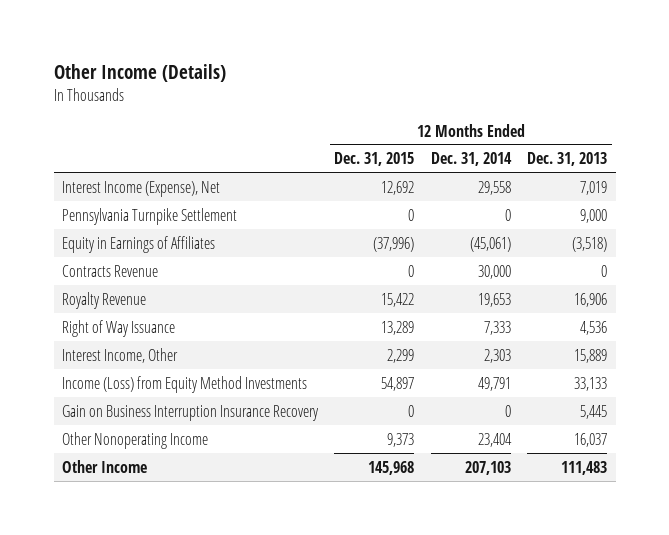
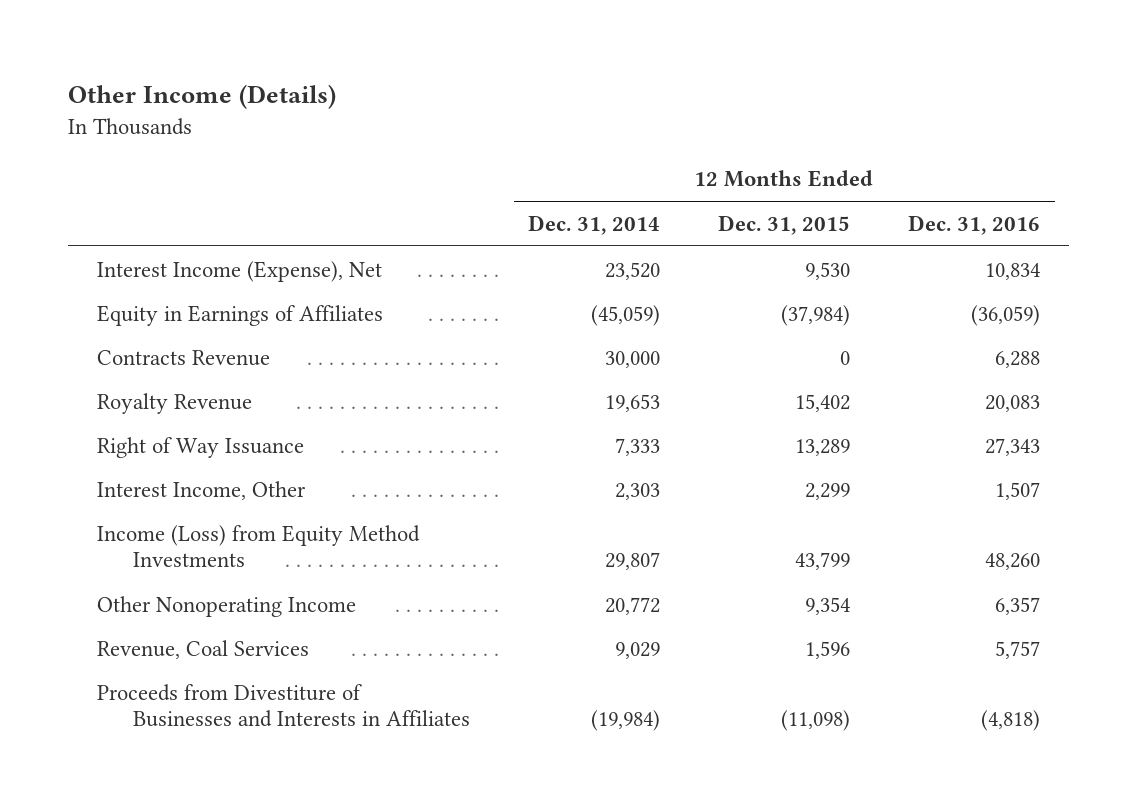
- | 12 Months Ended Dec. 31, 2015 | 12 Months Ended Dec. 31, 2014 | 12 Months Ended Dec. 31, 2013
+ | 12 Months Ended Dec. 31, 2014 | 12 Months Ended Dec. 31, 2015 | 12 Months Ended Dec. 31, 2016
- Interest Income (Expense), Net | 12,692 | 29,558 | 7,019
- Pennsylvania Turnpike Settlement | 0 | 0 | 9,000
- Equity in Earnings of Affiliates | (37,996) | (45,061) | (3,518)
+ Interest Income (Expense), Net | 23,520 | 9,530 | 10,834
+ Equity in Earnings of Affiliates | (45,059) | (37,984) | (36,059)
- Royalty Revenue | 15,422 | 19,653 | 16,906
+ Royalty Revenue | 19,653 | 15,402 | 20,083
- Income (Loss) from Equity Method Investments | 54,897 | 49,791 | 33,133
- Gain on Business Interruption Insurance Recovery | 0 | 0 | 5,445
- Other Nonoperating Income | 9,373 | 23,404 | 16,037
- Other Income | 145,968 | 207,103 | 111,483
+ Income (Loss) from Equity Method Investments | 29,807 | 43,799 | 48,260
+ Other Nonoperating Income | 20,772 | 9,354 | 6,357
+ Revenue, Coal Services | 9,029 | 1,596 | 5,757
+ Proceeds from Divestiture of Businesses and Interests in Affiliates | (19,984) | (11,098) | (4,818)

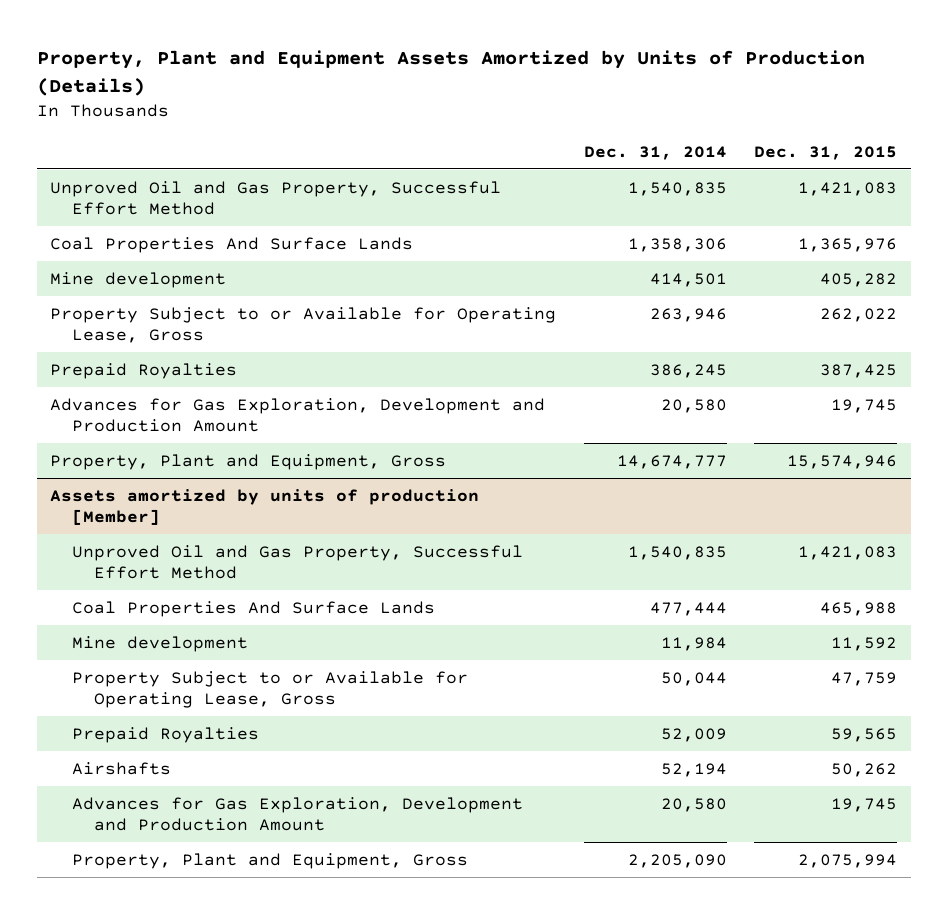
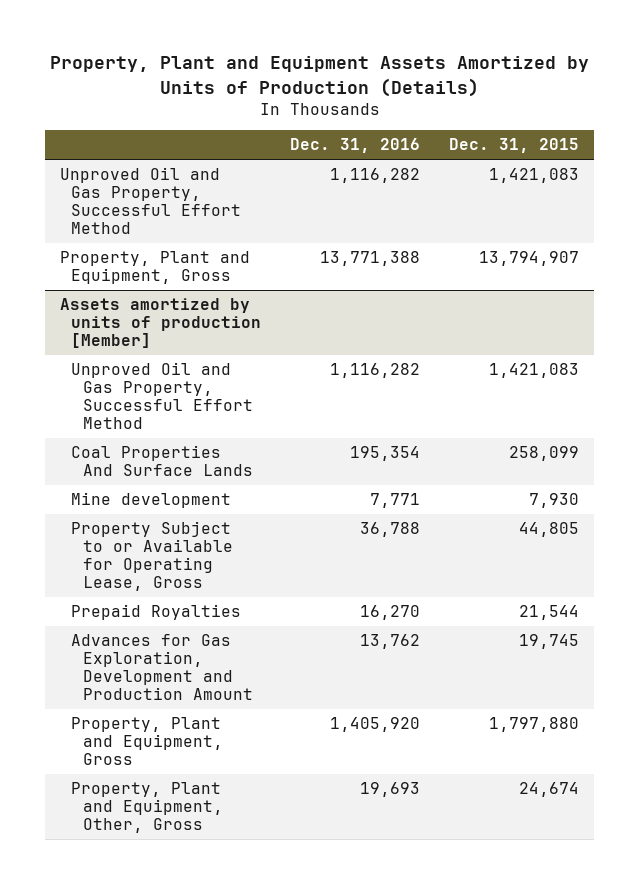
- | Dec. 31, 2014 | Dec. 31, 2015
+ | Dec. 31, 2016 | Dec. 31, 2015
- Coal Properties And Surface Lands | 1,358,306 | 1,365,976
- Mine development | 414,501 | 405,282
- Property Subject to or Available for Operating Lease, Gross | 263,946 | 262,022
- Prepaid Royalties | 386,245 | 387,425
- Advances for Gas Exploration, Development and Production Amount | 20,580 | 19,745
- Property, Plant and Equipment, Gross | 14,674,777 | 15,574,946
+ Property, Plant and Equipment, Gross | 13,771,388 | 13,794,907
@ Assets amortized by units of production [Member]
- Coal Properties And Surface Lands | 477,444 | 465,988
- Mine development | 11,984 | 11,592
- Property Subject to or Available for Operating Lease, Gross | 50,044 | 47,759
- Prepaid Royalties | 52,009 | 59,565
- Airshafts | 52,194 | 50,262
+ Coal Properties And Surface Lands | 195,354 | 258,099
+ Mine development | 7,771 | 7,930
+ Property Subject to or Available for Operating Lease, Gross | 36,788 | 44,805
+ Prepaid Royalties | 16,270 | 21,544
- Property, Plant and Equipment, Gross | 2,205,090 | 2,075,994
+ Property, Plant and Equipment, Gross | 1,405,920 | 1,797,880
+ Property, Plant and Equipment, Other, Gross | 19,693 | 24,674

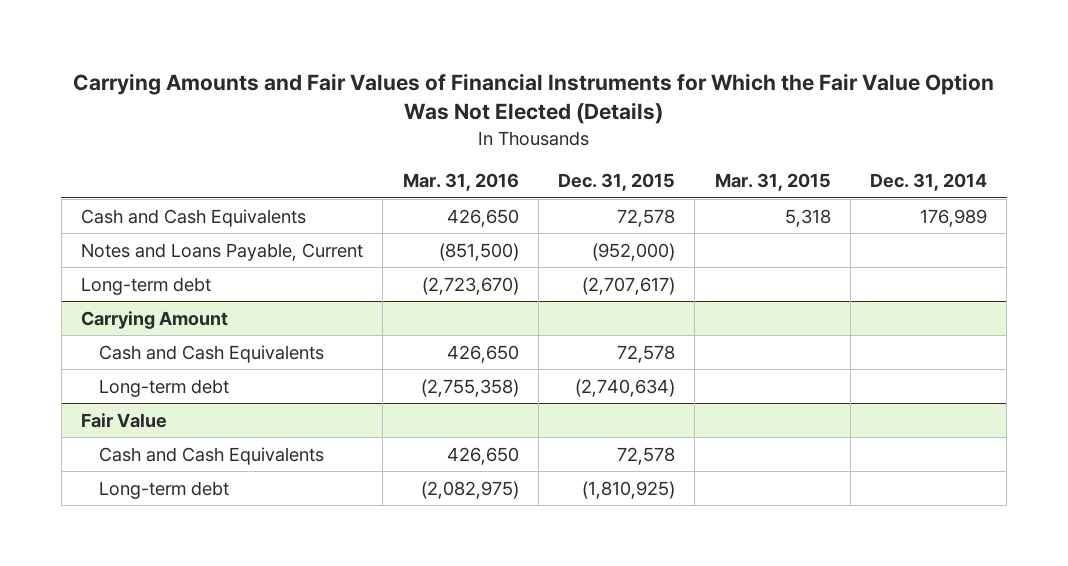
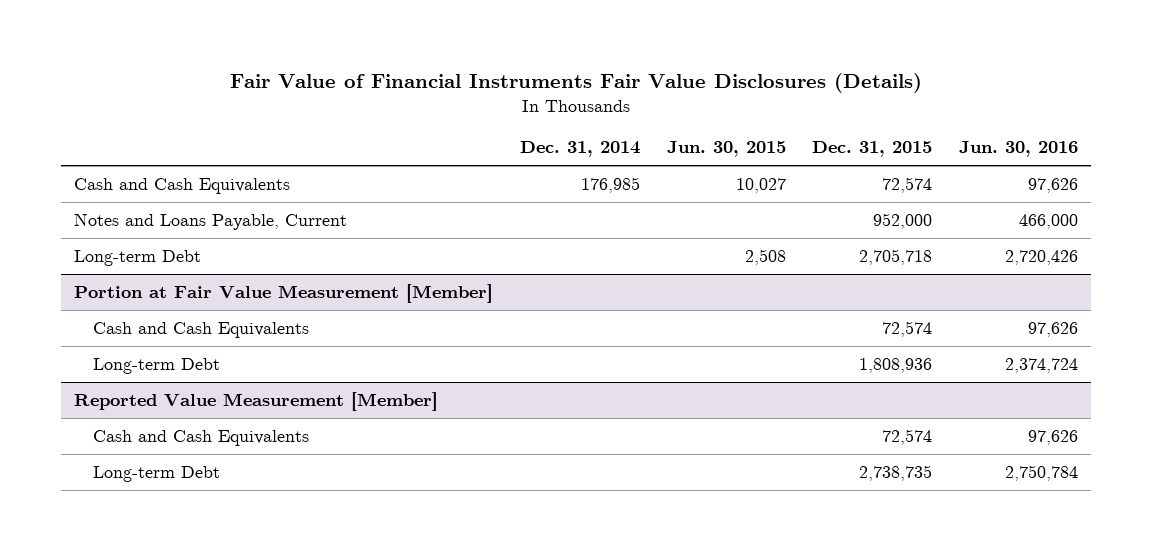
- Carrying Amounts and Fair Values of Financial Instruments for Which the Fair Value Option Was Not Elected (Details)
+ Fair Value of Financial Instruments Fair Value Disclosures (Details)
- | Mar. 31, 2016 | Dec. 31, 2015 | Mar. 31, 2015 | Dec. 31, 2014
+ | Dec. 31, 2014 | Jun. 30, 2015 | Dec. 31, 2015 | Jun. 30, 2016
- Cash and Cash Equivalents | 426,650 | 72,578 | 5,318 | 176,989
- Notes and Loans Payable, Current | (851,500) | (952,000) | |
- Long-term debt | (2,723,670) | (2,707,617) | |
- Carrying Amount
- Cash and Cash Equivalents | 426,650 | 72,578 | |
- Long-term debt | (2,755,358) | (2,740,634) | |
- Fair Value
- Cash and Cash Equivalents | 426,650 | 72,578 | |
- Long-term debt | (2,082,975) | (1,810,925) | |
+ Cash and Cash Equivalents | 176,985 | 10,027 | 72,574 | 97,626
+ Notes and Loans Payable, Current | | | 952,000 | 466,000
+ Long-term Debt | | 2,508 | 2,705,718 | 2,720,426
+ Portion at Fair Value Measurement [Member]
+ Cash and Cash Equivalents | | | 72,574 | 97,626
+ Long-term Debt | | | 1,808,936 | 2,374,724
+ Reported Value Measurement [Member]
+ Cash and Cash Equivalents | | | 72,574 | 97,626
+ Long-term Debt | | | 2,738,735 | 2,750,784

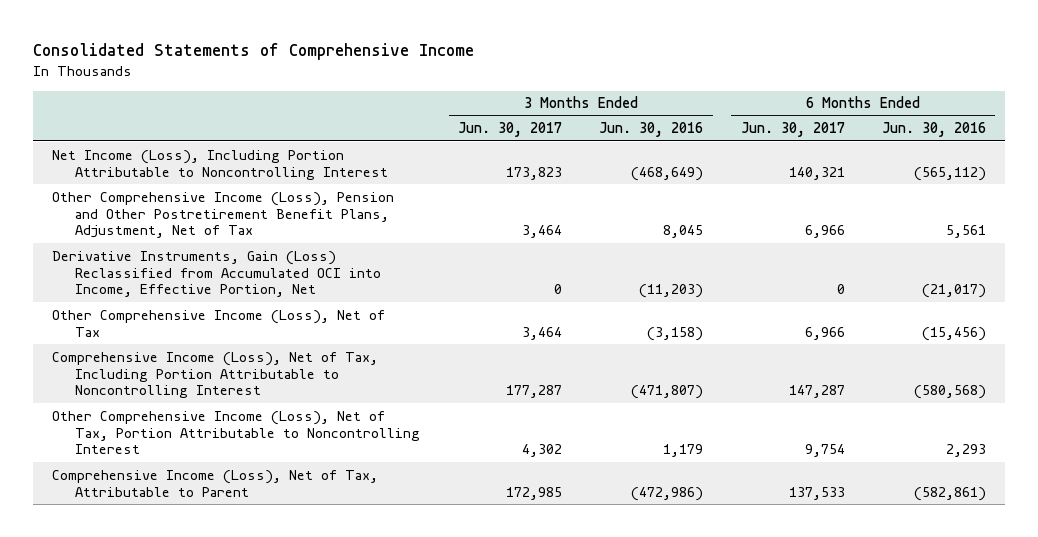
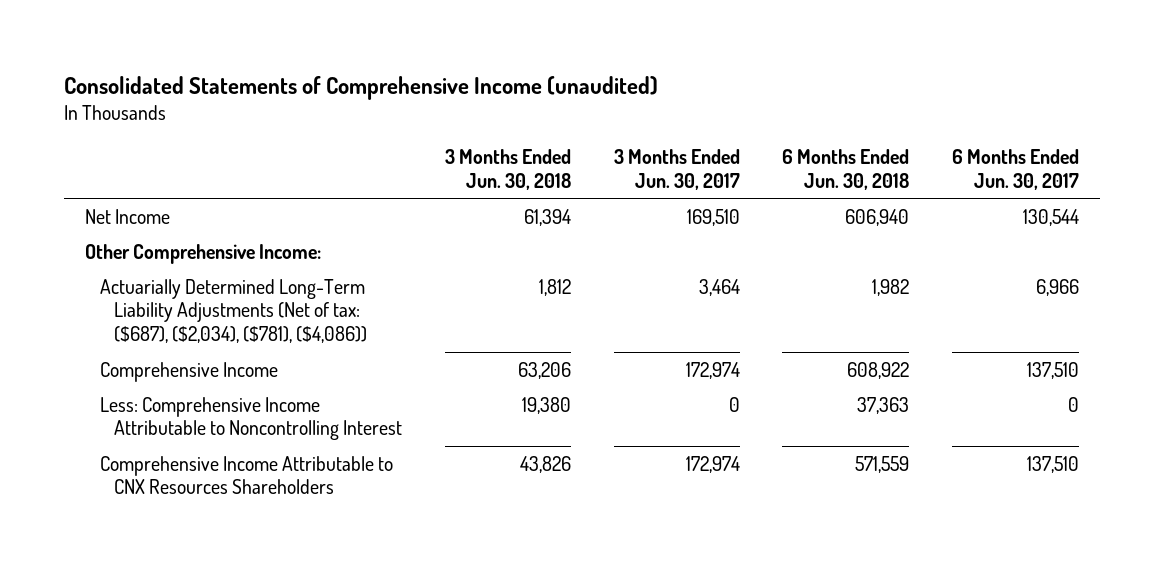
- Consolidated Statements of Comprehensive Income
+ Consolidated Statements of Comprehensive Income (unaudited)
- | 3 Months Ended Jun. 30, 2017 | 3 Months Ended Jun. 30, 2016 | 6 Months Ended Jun. 30, 2017 | 6 Months Ended Jun. 30, 2016
+ | 3 Months Ended Jun. 30, 2018 | 3 Months Ended Jun. 30, 2017 | 6 Months Ended Jun. 30, 2018 | 6 Months Ended Jun. 30, 2017
- Net Income (Loss), Including Portion Attributable to Noncontrolling Interest | 173,823 | (468,649) | 140,321 | (565,112)
- Other Comprehensive Income (Loss), Pension and Other Postretirement Benefit Plans, Adjustment, Net of Tax | 3,464 | 8,045 | 6,966 | 5,561
- Derivative Instruments, Gain (Loss) Reclassified from Accumulated OCI into Income, Effective Portion, Net | 0 | (11,203) | 0 | (21,017)
- Other Comprehensive Income (Loss), Net of Tax | 3,464 | (3,158) | 6,966 | (15,456)
- Comprehensive Income (Loss), Net of Tax, Including Portion Attributable to Noncontrolling Interest | 177,287 | (471,807) | 147,287 | (580,568)
- Other Comprehensive Income (Loss), Net of Tax, Portion Attributable to Noncontrolling Interest | 4,302 | 1,179 | 9,754 | 2,293
- Comprehensive Income (Loss), Net of Tax, Attributable to Parent | 172,985 | (472,986) | 137,533 | (582,861)
+ Net Income | 61,394 | 169,510 | 606,940 | 130,544
+ Other Comprehensive Income:
+ Actuarially Determined Long-Term Liability Adjustments (Net of tax: ($687), ($2,034), ($781), ($4,086)) | 1,812 | 3,464 | 1,982 | 6,966
+ Comprehensive Income | 63,206 | 172,974 | 608,922 | 137,510
+ Less: Comprehensive Income Attributable to Noncontrolling Interest | 19,380 | 0 | 37,363 | 0
+ Comprehensive Income Attributable to CNX Resources Shareholders | 43,826 | 172,974 | 571,559 | 137,510

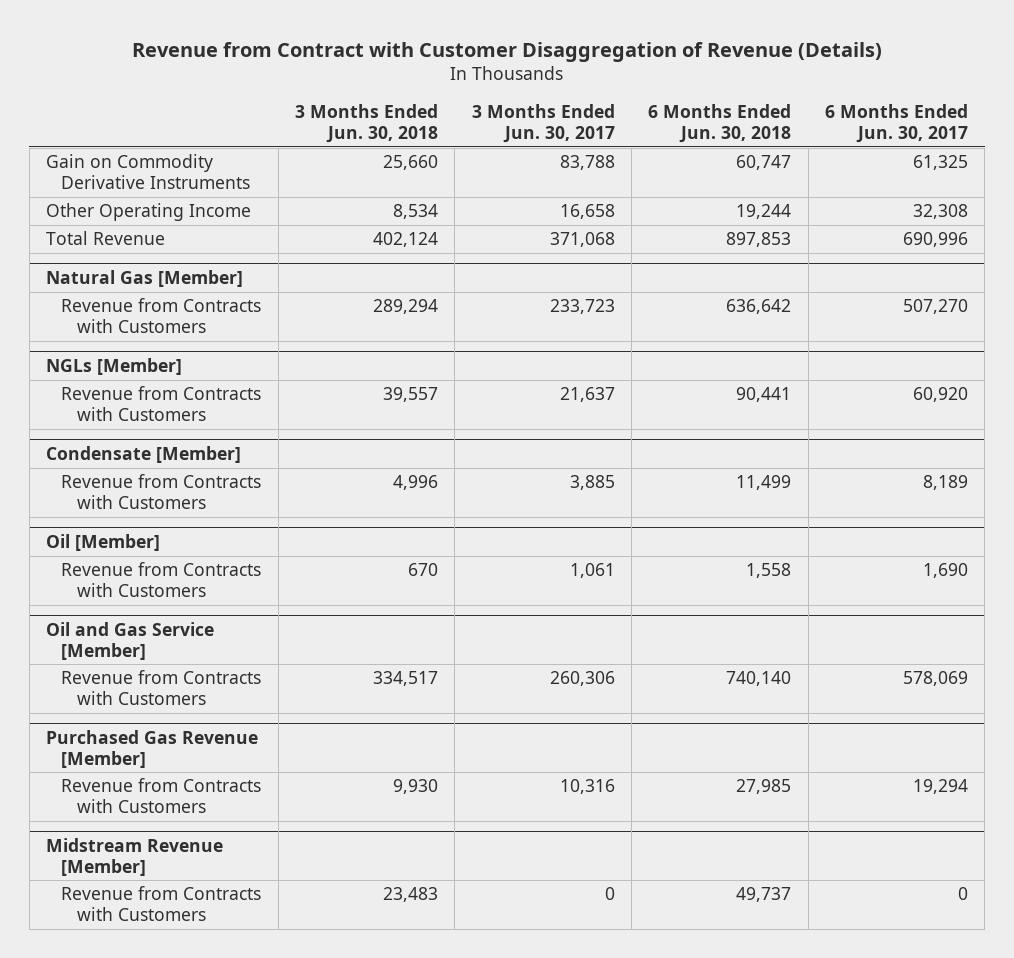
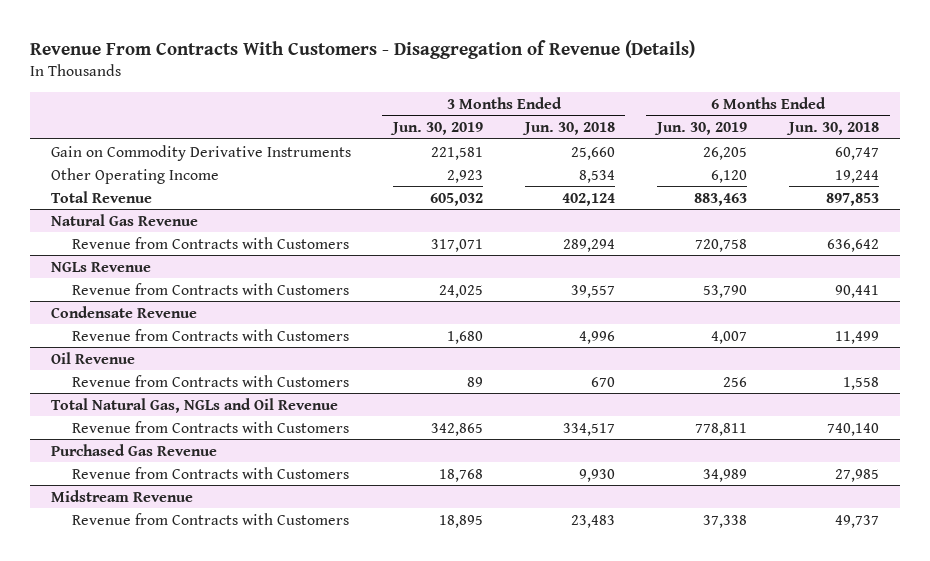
- Revenue from Contract with Customer Disaggregation of Revenue (Details)
+ Revenue From Contracts With Customers - Disaggregation of Revenue (Details)
- | 3 Months Ended Jun. 30, 2018 | 3 Months Ended Jun. 30, 2017 | 6 Months Ended Jun. 30, 2018 | 6 Months Ended Jun. 30, 2017
+ | 3 Months Ended Jun. 30, 2019 | 3 Months Ended Jun. 30, 2018 | 6 Months Ended Jun. 30, 2019 | 6 Months Ended Jun. 30, 2018
- Natural Gas [Member]
+ Natural Gas Revenue
- NGLs [Member]
+ NGLs Revenue
- Condensate [Member]
+ Condensate Revenue
- Oil [Member]
+ Oil Revenue
- Oil and Gas Service [Member]
+ Total Natural Gas, NGLs and Oil Revenue
- Purchased Gas Revenue [Member]
+ Purchased Gas Revenue
- Midstream Revenue [Member]
+ Midstream Revenue

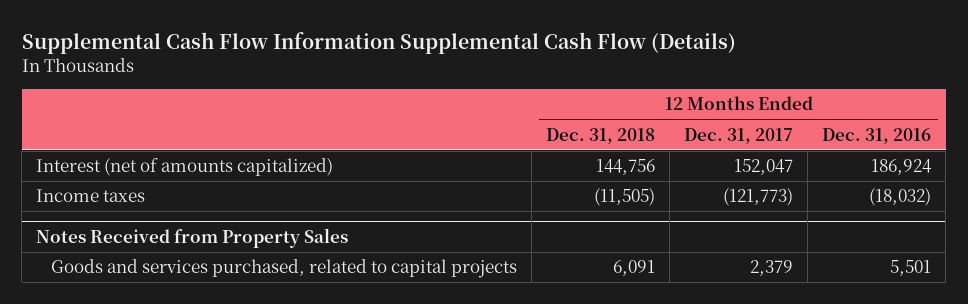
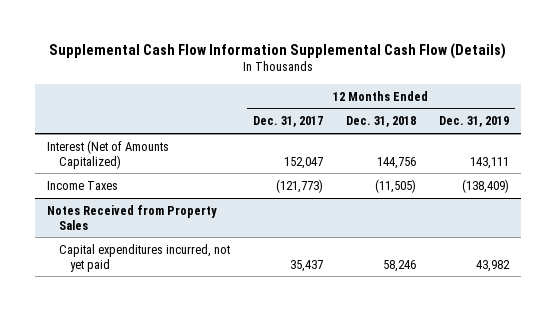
- | 12 Months Ended Dec. 31, 2018 | 12 Months Ended Dec. 31, 2017 | 12 Months Ended Dec. 31, 2016
+ | 12 Months Ended Dec. 31, 2017 | 12 Months Ended Dec. 31, 2018 | 12 Months Ended Dec. 31, 2019
- Interest (net of amounts capitalized) | 144,756 | 152,047 | 186,924
- Income taxes | (11,505) | (121,773) | (18,032)
+ Interest (Net of Amounts Capitalized) | 152,047 | 144,756 | 143,111
+ Income Taxes | (121,773) | (11,505) | (138,409)
@ Notes Received from Property Sales
- Goods and services purchased, related to capital projects | 6,091 | 2,379 | 5,501
+ Capital expenditures incurred, not yet paid | 35,437 | 58,246 | 43,982

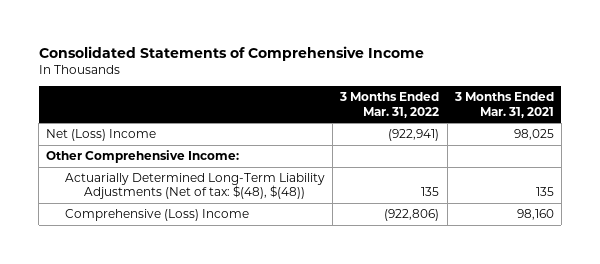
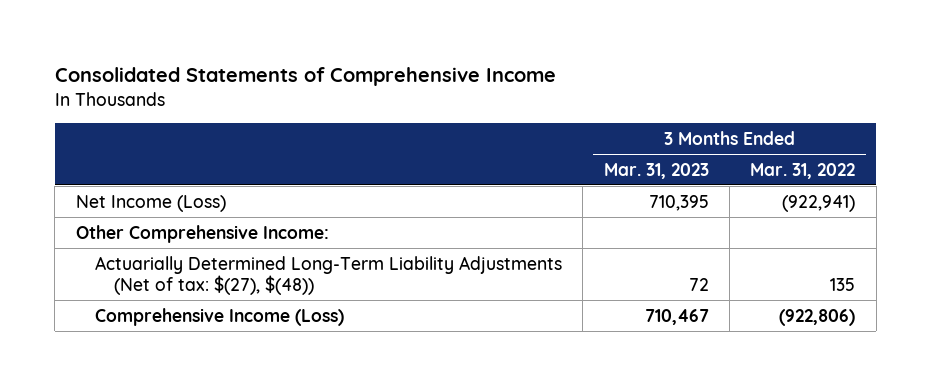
- | 3 Months Ended Mar. 31, 2022 | 3 Months Ended Mar. 31, 2021
+ | 3 Months Ended Mar. 31, 2023 | 3 Months Ended Mar. 31, 2022
- Net (Loss) Income | (922,941) | 98,025
+ Net Income (Loss) | 710,395 | (922,941)
- Actuarially Determined Long-Term Liability Adjustments (Net of tax: $(48), $(48)) | 135 | 135
- Comprehensive (Loss) Income | (922,806) | 98,160
+ Actuarially Determined Long-Term Liability Adjustments (Net of tax: $(27), $(48)) | 72 | 135
+ Comprehensive Income (Loss) | 710,467 | (922,806)

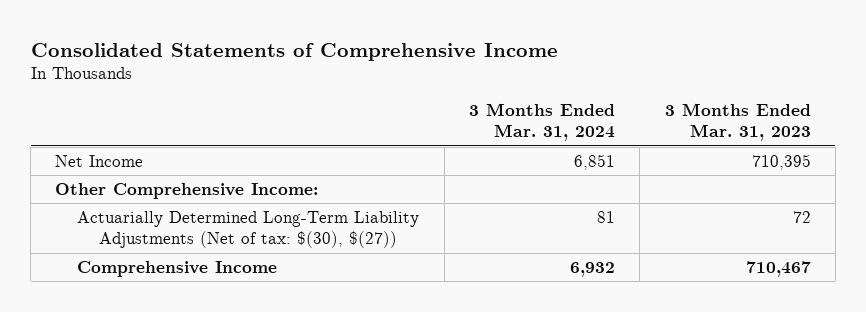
- | 3 Months Ended Mar. 31, 2023 | 3 Months Ended Mar. 31, 2022
+ | 3 Months Ended Mar. 31, 2024 | 3 Months Ended Mar. 31, 2023
- Net Income (Loss) | 710,395 | (922,941)
+ Net Income | 6,851 | 710,395
- Actuarially Determined Long-Term Liability Adjustments (Net of tax: $(27), $(48)) | 72 | 135
- Comprehensive Income (Loss) | 710,467 | (922,806)
+ Actuarially Determined Long-Term Liability Adjustments (Net of tax: $(30), $(27)) | 81 | 72
+ Comprehensive Income | 6,932 | 710,467

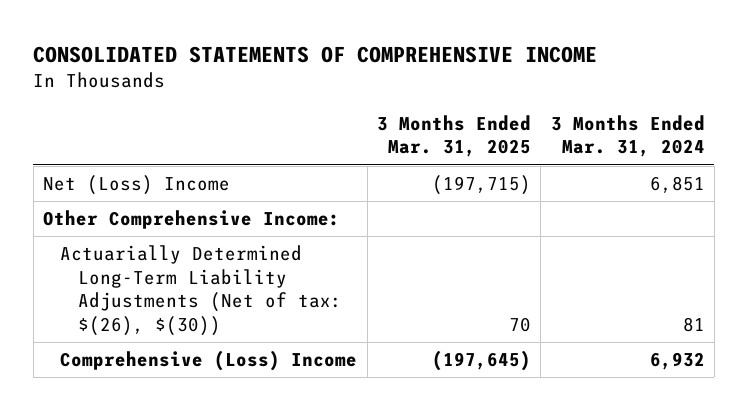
- Consolidated Statements of Comprehensive Income
+ CONSOLIDATED STATEMENTS OF COMPREHENSIVE INCOME
- | 3 Months Ended Mar. 31, 2024 | 3 Months Ended Mar. 31, 2023
+ | 3 Months Ended Mar. 31, 2025 | 3 Months Ended Mar. 31, 2024
- Net Income | 6,851 | 710,395
+ Net (Loss) Income | (197,715) | 6,851
- Actuarially Determined Long-Term Liability Adjustments (Net of tax: $(30), $(27)) | 81 | 72
- Comprehensive Income | 6,932 | 710,467
+ Actuarially Determined Long-Term Liability Adjustments (Net of tax: $(26), $(30)) | 70 | 81
+ Comprehensive (Loss) Income | (197,645) | 6,932

